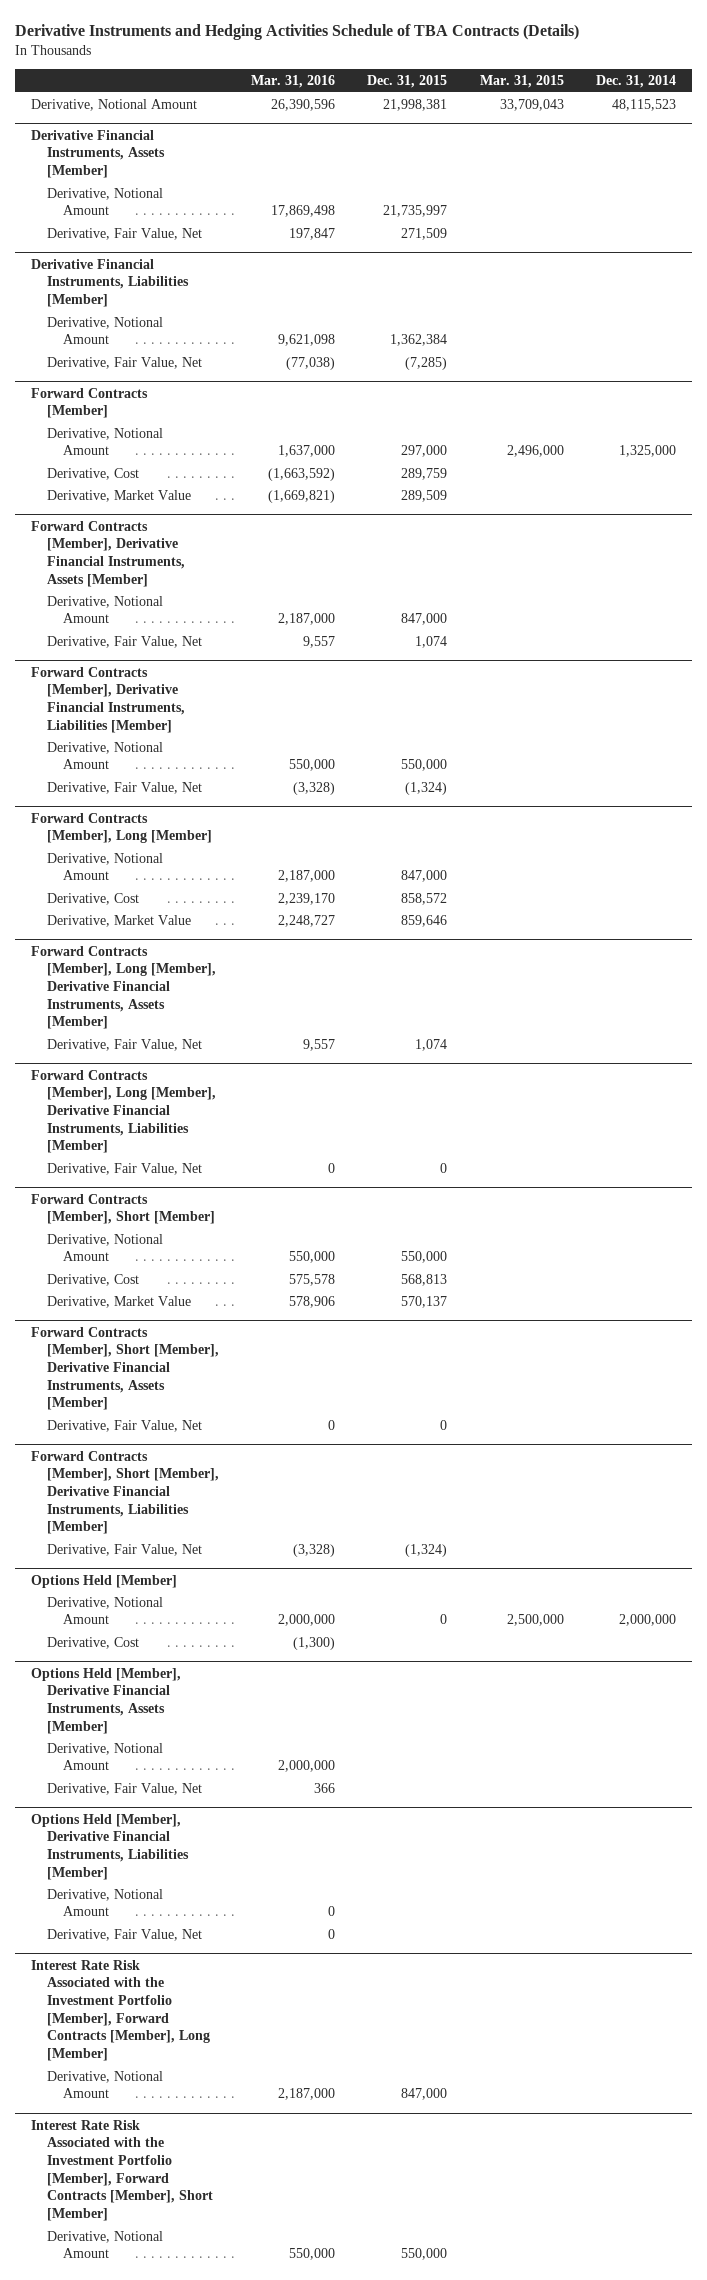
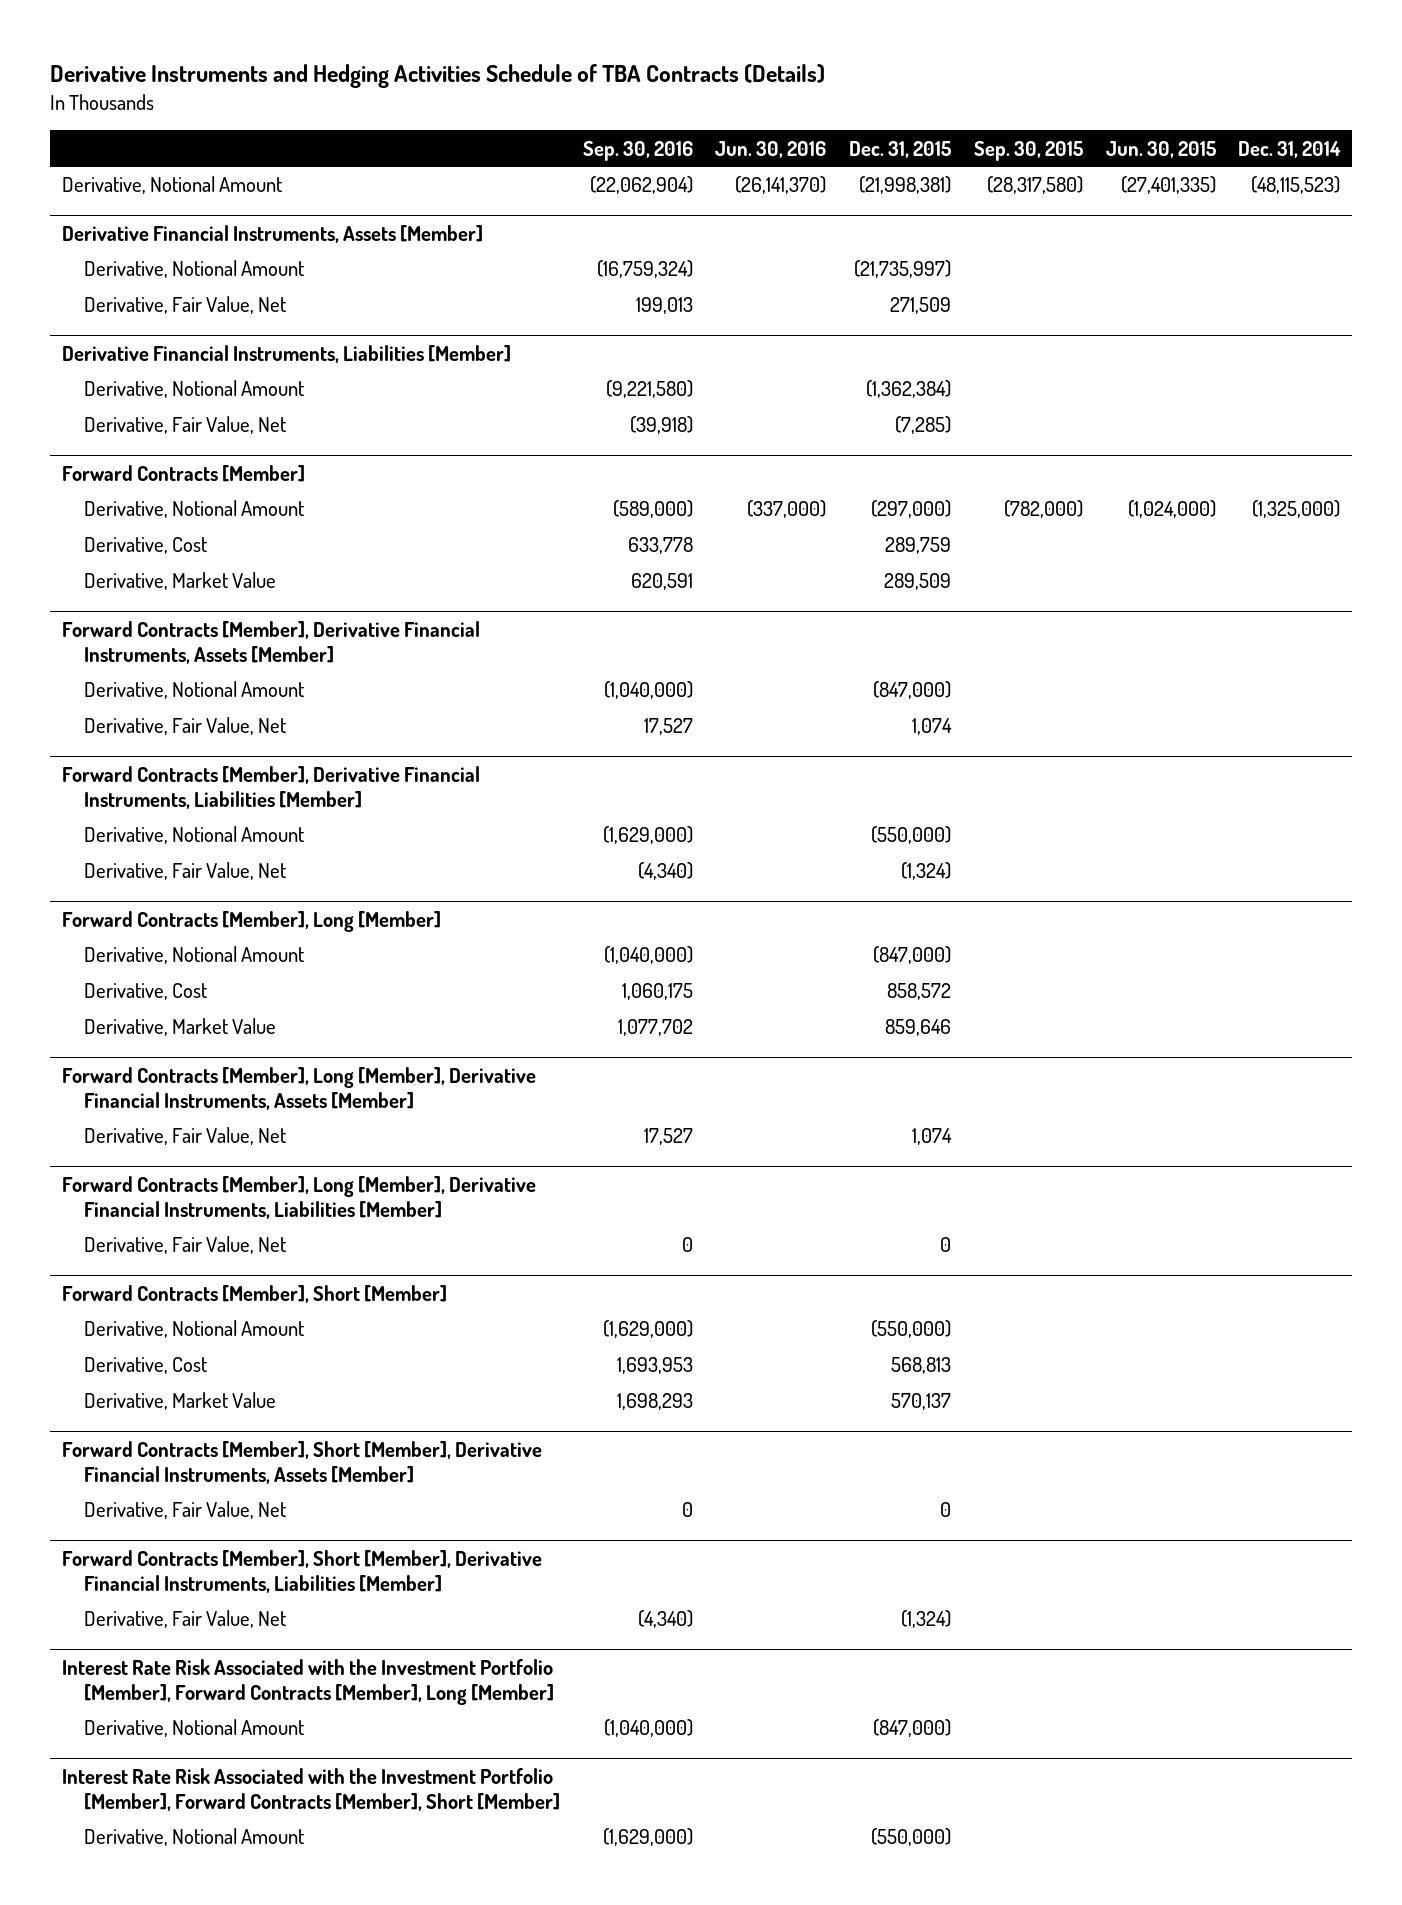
- | Mar. 31, 2016 | Dec. 31, 2015 | Mar. 31, 2015 | Dec. 31, 2014
+ | Sep. 30, 2016 | Jun. 30, 2016 | Dec. 31, 2015 | Sep. 30, 2015 | Jun. 30, 2015 | Dec. 31, 2014
- Derivative, Notional Amount | 26,390,596 | 21,998,381 | 33,709,043 | 48,115,523
+ Derivative, Notional Amount | (22,062,904) | (26,141,370) | (21,998,381) | (28,317,580) | (27,401,335) | (48,115,523)
@ Derivative Financial Instruments, Assets [Member]
- Derivative, Notional Amount | 17,869,498 | 21,735,997 | |
+ Derivative, Notional Amount | (16,759,324) | | (21,735,997) | | |
@ Derivative Financial Instruments, Liabilities [Member]
- Derivative, Notional Amount | 9,621,098 | 1,362,384 | |
+ Derivative, Notional Amount | (9,221,580) | | (1,362,384) | | |
@ Forward Contracts [Member]
- Derivative, Notional Amount | 1,637,000 | 297,000 | 2,496,000 | 1,325,000
+ Derivative, Notional Amount | (589,000) | (337,000) | (297,000) | (782,000) | (1,024,000) | (1,325,000)
@ Forward Contracts [Member], Derivative Financial Instruments, Assets [Member]
- Derivative, Notional Amount | 2,187,000 | 847,000 | |
+ Derivative, Notional Amount | (1,040,000) | | (847,000) | | |
@ Forward Contracts [Member], Derivative Financial Instruments, Liabilities [Member]
- Derivative, Notional Amount | 550,000 | 550,000 | |
+ Derivative, Notional Amount | (1,629,000) | | (550,000) | | |
@ Forward Contracts [Member], Long [Member]
- Derivative, Notional Amount | 2,187,000 | 847,000 | |
+ Derivative, Notional Amount | (1,040,000) | | (847,000) | | |
@ Forward Contracts [Member], Short [Member]
- Derivative, Notional Amount | 550,000 | 550,000 | |
+ Derivative, Notional Amount | (1,629,000) | | (550,000) | | |
- Options Held [Member]
- Derivative, Notional Amount | 2,000,000 | 0 | 2,500,000 | 2,000,000
- Derivative, Cost | (1,300) | | |
- Options Held [Member], Derivative Financial Instruments, Assets [Member]
- Derivative, Notional Amount | 2,000,000 | | |
- Derivative, Fair Value, Net | 366 | | |
- Options Held [Member], Derivative Financial Instruments, Liabilities [Member]
- Derivative, Notional Amount | 0 | | |
- Derivative, Fair Value, Net | 0 | | |
@ Interest Rate Risk Associated with the Investment Portfolio [Member], Forward Contracts [Member], Long [Member]
- Derivative, Notional Amount | 2,187,000 | 847,000 | |
+ Derivative, Notional Amount | (1,040,000) | | (847,000) | | |
@ Interest Rate Risk Associated with the Investment Portfolio [Member], Forward Contracts [Member], Short [Member]
- Derivative, Notional Amount | 550,000 | 550,000 | |
+ Derivative, Notional Amount | (1,629,000) | | (550,000) | | |

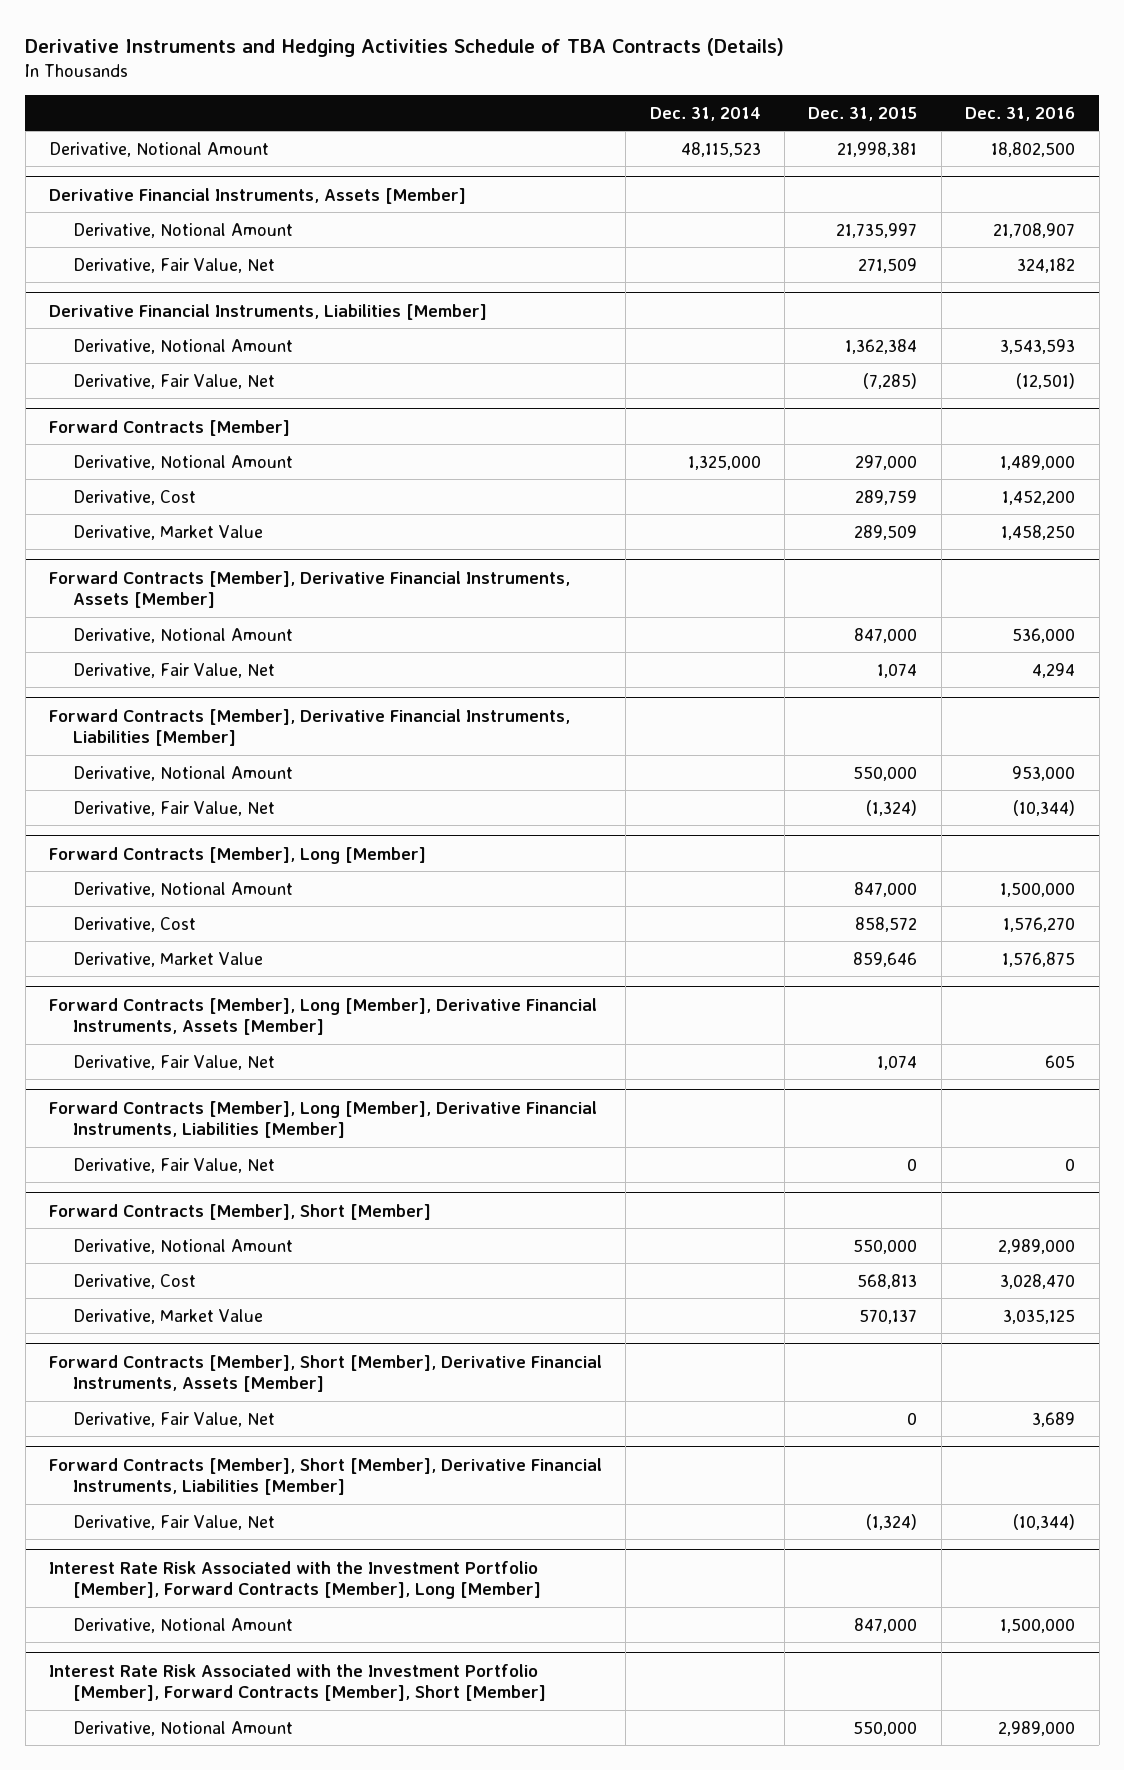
- | Sep. 30, 2016 | Jun. 30, 2016 | Dec. 31, 2015 | Sep. 30, 2015 | Jun. 30, 2015 | Dec. 31, 2014
+ | Dec. 31, 2014 | Dec. 31, 2015 | Dec. 31, 2016
- Derivative, Notional Amount | (22,062,904) | (26,141,370) | (21,998,381) | (28,317,580) | (27,401,335) | (48,115,523)
+ Derivative, Notional Amount | 48,115,523 | 21,998,381 | 18,802,500
@ Derivative Financial Instruments, Assets [Member]
- Derivative, Notional Amount | (16,759,324) | | (21,735,997) | | |
+ Derivative, Notional Amount | | 21,735,997 | 21,708,907
@ Derivative Financial Instruments, Liabilities [Member]
- Derivative, Notional Amount | (9,221,580) | | (1,362,384) | | |
+ Derivative, Notional Amount | | 1,362,384 | 3,543,593
@ Forward Contracts [Member]
- Derivative, Notional Amount | (589,000) | (337,000) | (297,000) | (782,000) | (1,024,000) | (1,325,000)
+ Derivative, Notional Amount | 1,325,000 | 297,000 | 1,489,000
@ Forward Contracts [Member], Derivative Financial Instruments, Assets [Member]
- Derivative, Notional Amount | (1,040,000) | | (847,000) | | |
+ Derivative, Notional Amount | | 847,000 | 536,000
@ Forward Contracts [Member], Derivative Financial Instruments, Liabilities [Member]
- Derivative, Notional Amount | (1,629,000) | | (550,000) | | |
+ Derivative, Notional Amount | | 550,000 | 953,000
@ Forward Contracts [Member], Long [Member]
- Derivative, Notional Amount | (1,040,000) | | (847,000) | | |
+ Derivative, Notional Amount | | 847,000 | 1,500,000
@ Forward Contracts [Member], Short [Member]
- Derivative, Notional Amount | (1,629,000) | | (550,000) | | |
+ Derivative, Notional Amount | | 550,000 | 2,989,000
@ Interest Rate Risk Associated with the Investment Portfolio [Member], Forward Contracts [Member], Long [Member]
- Derivative, Notional Amount | (1,040,000) | | (847,000) | | |
+ Derivative, Notional Amount | | 847,000 | 1,500,000
@ Interest Rate Risk Associated with the Investment Portfolio [Member], Forward Contracts [Member], Short [Member]
- Derivative, Notional Amount | (1,629,000) | | (550,000) | | |
+ Derivative, Notional Amount | | 550,000 | 2,989,000

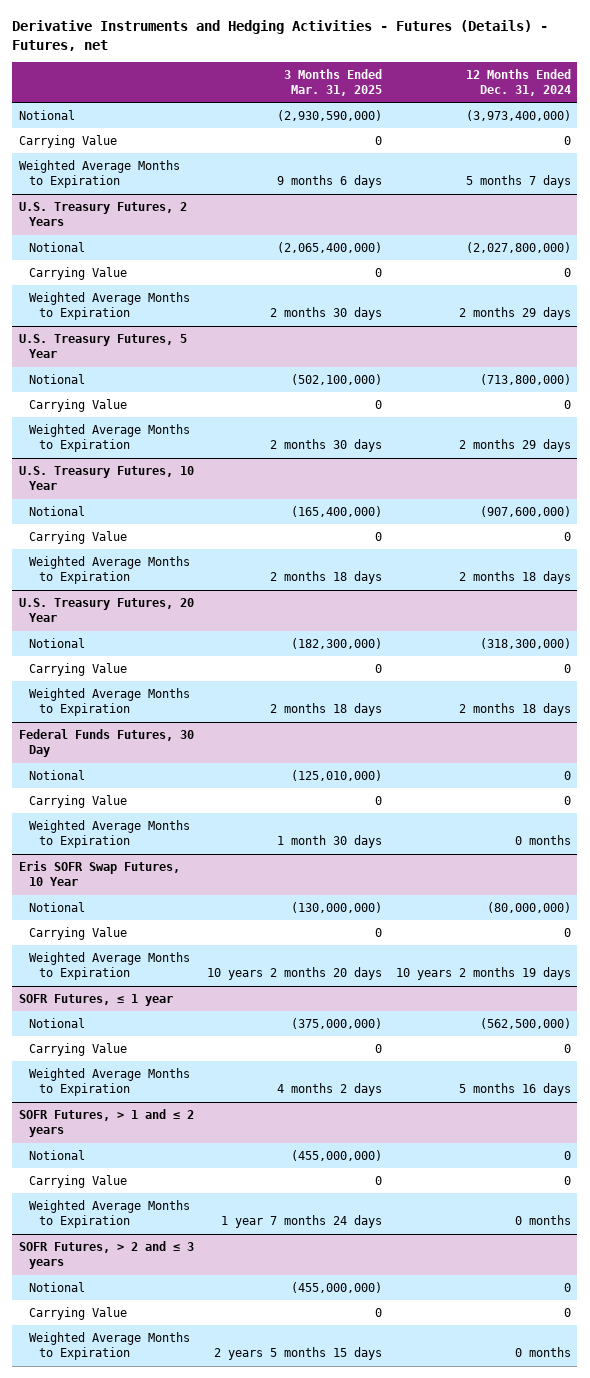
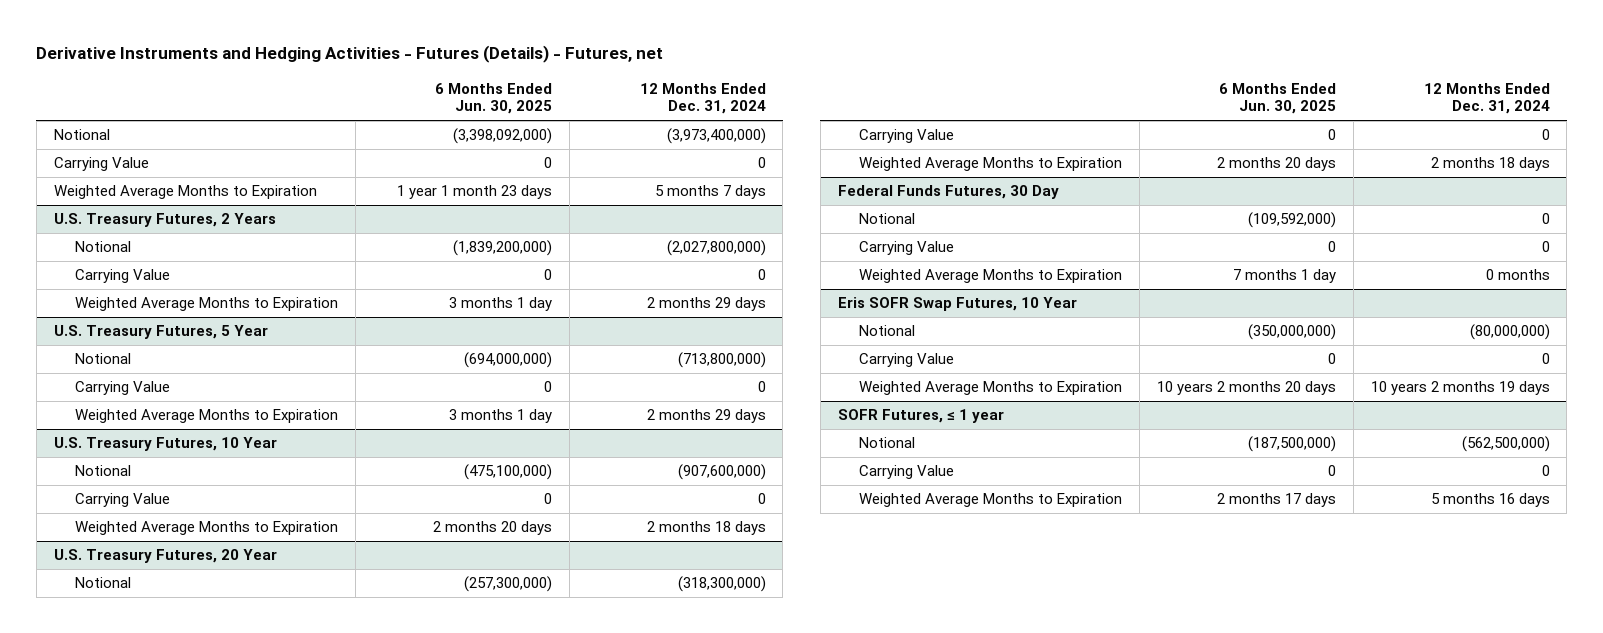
- | 3 Months Ended Mar. 31, 2025 | 12 Months Ended Dec. 31, 2024
+ | 6 Months Ended Jun. 30, 2025 | 12 Months Ended Dec. 31, 2024
- SOFR Futures, > 1 and ≤ 2 years
- Notional | (455,000,000) | 0
- Carrying Value | 0 | 0
- Weighted Average Months to Expiration | 1 year 7 months 24 days | 0 months
- SOFR Futures, > 2 and ≤ 3 years
- Notional | (455,000,000) | 0
- Carrying Value | 0 | 0
- Weighted Average Months to Expiration | 2 years 5 months 15 days | 0 months

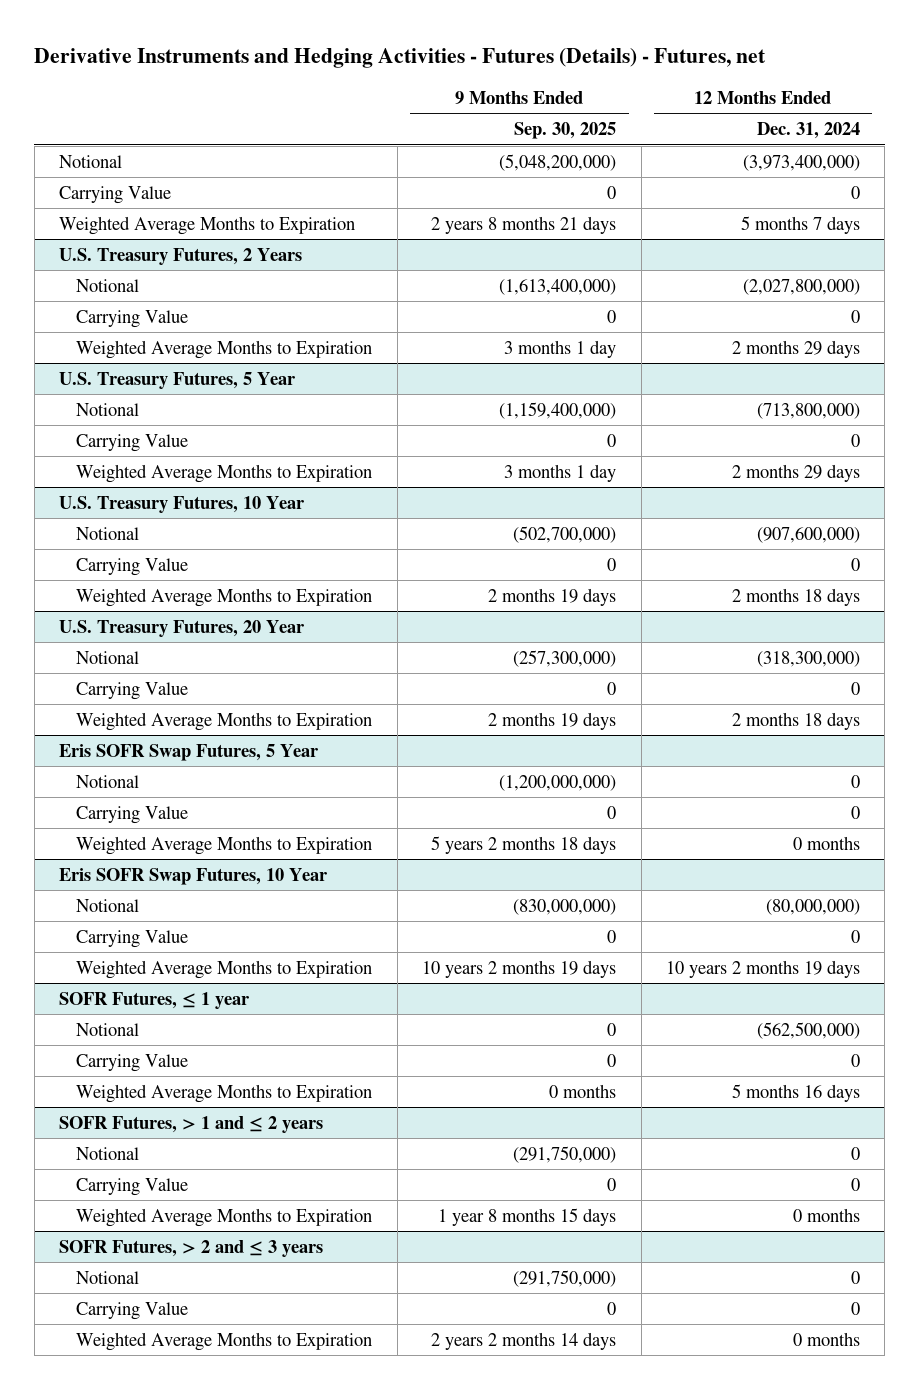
- | 6 Months Ended Jun. 30, 2025 | 12 Months Ended Dec. 31, 2024
+ | 9 Months Ended Sep. 30, 2025 | 12 Months Ended Dec. 31, 2024
- Federal Funds Futures, 30 Day
+ Eris SOFR Swap Futures, 5 Year
+ SOFR Futures, > 1 and ≤ 2 years
+ Notional | (291,750,000) | 0
+ Carrying Value | 0 | 0
+ Weighted Average Months to Expiration | 1 year 8 months 15 days | 0 months
+ SOFR Futures, > 2 and ≤ 3 years
+ Notional | (291,750,000) | 0
+ Carrying Value | 0 | 0
+ Weighted Average Months to Expiration | 2 years 2 months 14 days | 0 months

